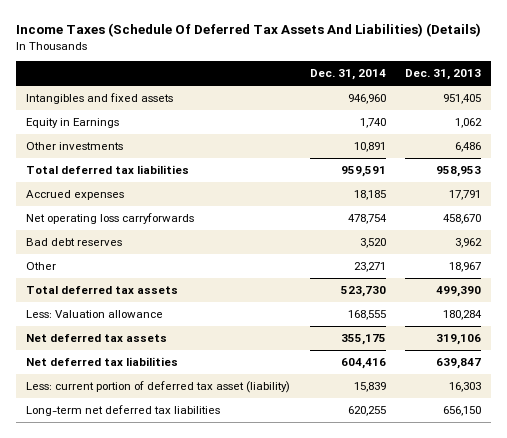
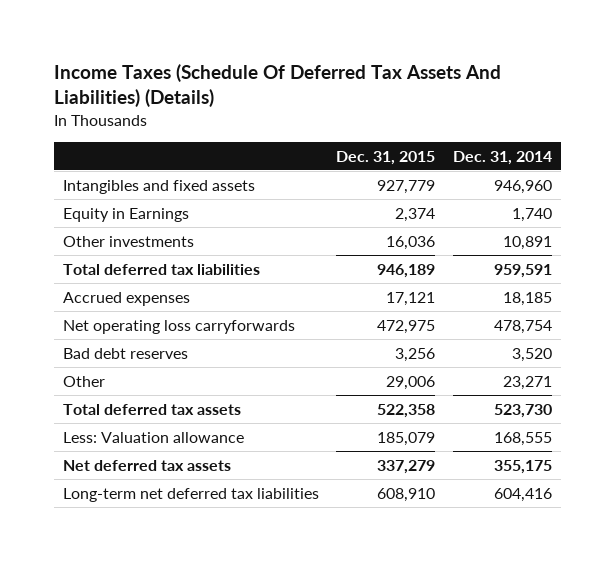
- | Dec. 31, 2014 | Dec. 31, 2013
+ | Dec. 31, 2015 | Dec. 31, 2014
- Net deferred tax liabilities | 604,416 | 639,847
- Less: current portion of deferred tax asset (liability) | 15,839 | 16,303
- Long-term net deferred tax liabilities | 620,255 | 656,150
+ Long-term net deferred tax liabilities | 608,910 | 604,416

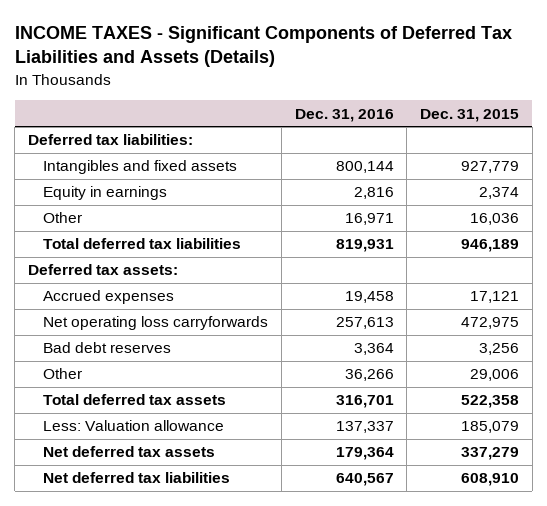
- Income Taxes (Schedule Of Deferred Tax Assets And Liabilities) (Details)
+ INCOME TAXES - Significant Components of Deferred Tax Liabilities and Assets (Details)
- | Dec. 31, 2015 | Dec. 31, 2014
+ | Dec. 31, 2016 | Dec. 31, 2015
+ Deferred tax liabilities:
- Equity in Earnings | 2,374 | 1,740
- Other investments | 16,036 | 10,891
+ Equity in earnings | 2,816 | 2,374
+ Other | 16,971 | 16,036
+ Deferred tax assets:
- Long-term net deferred tax liabilities | 608,910 | 604,416
+ Net deferred tax liabilities | 640,567 | 608,910

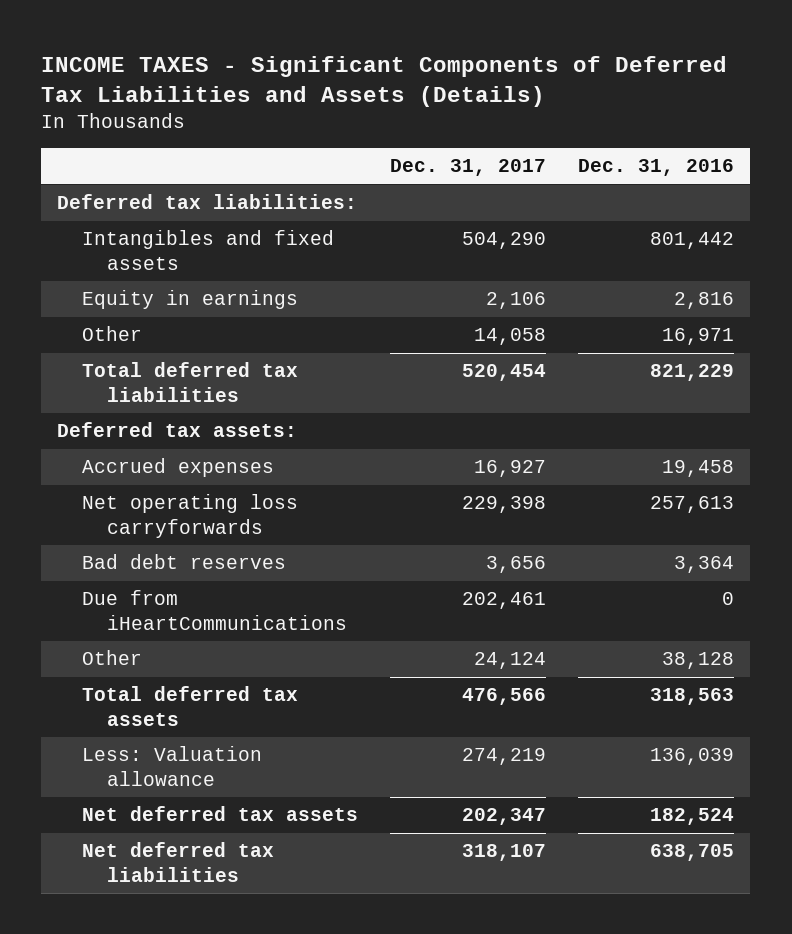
- | Dec. 31, 2016 | Dec. 31, 2015
+ | Dec. 31, 2017 | Dec. 31, 2016
- Intangibles and fixed assets | 800,144 | 927,779
+ Intangibles and fixed assets | 504,290 | 801,442
- Total deferred tax liabilities | 819,931 | 946,189
+ Total deferred tax liabilities | 520,454 | 821,229
- Other | 36,266 | 29,006
- Total deferred tax assets | 316,701 | 522,358
- Less: Valuation allowance | 137,337 | 185,079
- Net deferred tax assets | 179,364 | 337,279
- Net deferred tax liabilities | 640,567 | 608,910
+ Due from iHeartCommunications | 202,461 | 0
+ Other | 24,124 | 38,128
+ Total deferred tax assets | 476,566 | 318,563
+ Less: Valuation allowance | 274,219 | 136,039
+ Net deferred tax assets | 202,347 | 182,524
+ Net deferred tax liabilities | 318,107 | 638,705

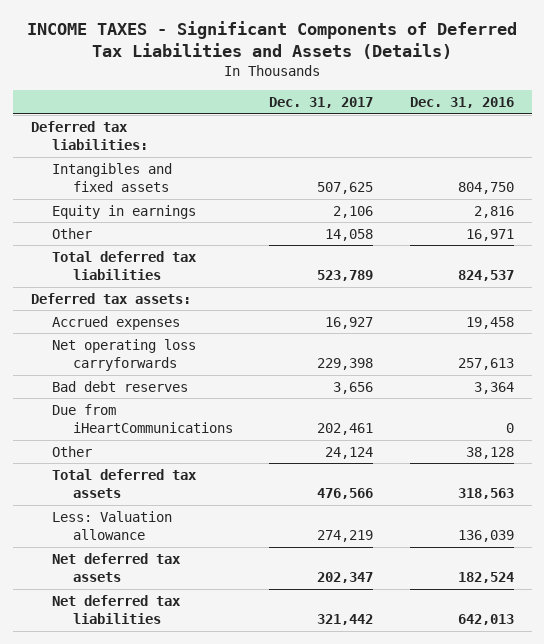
- Intangibles and fixed assets | 504,290 | 801,442
+ Intangibles and fixed assets | 507,625 | 804,750
- Total deferred tax liabilities | 520,454 | 821,229
+ Total deferred tax liabilities | 523,789 | 824,537
- Net deferred tax liabilities | 318,107 | 638,705
+ Net deferred tax liabilities | 321,442 | 642,013

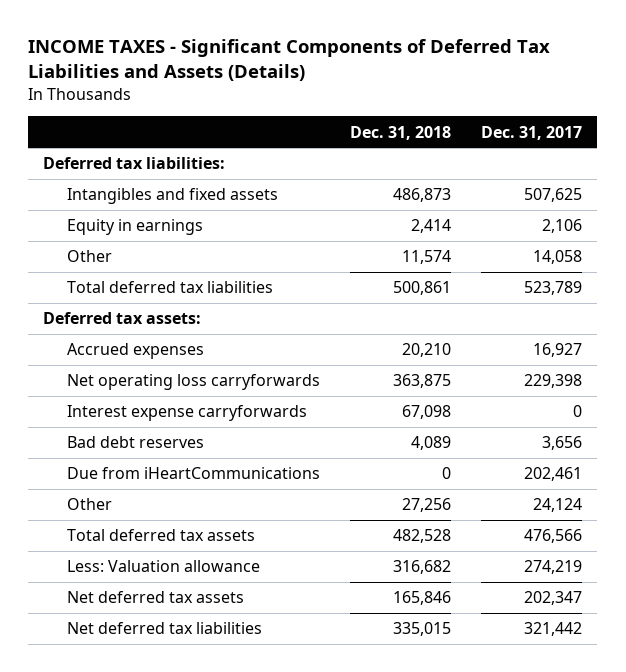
- | Dec. 31, 2017 | Dec. 31, 2016
+ | Dec. 31, 2018 | Dec. 31, 2017
+ Interest expense carryforwards | 67,098 | 0

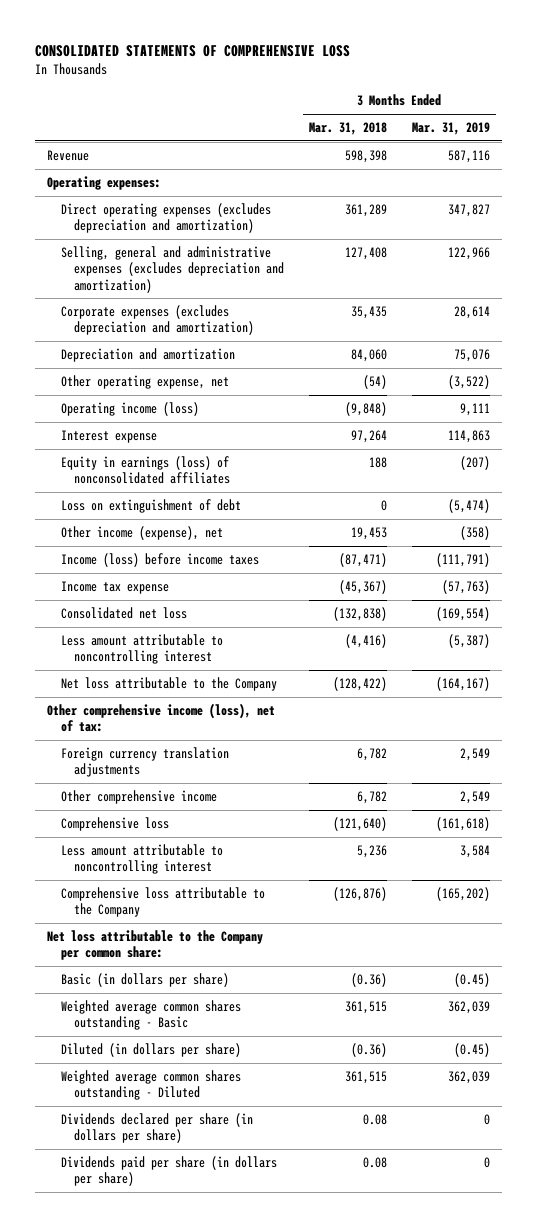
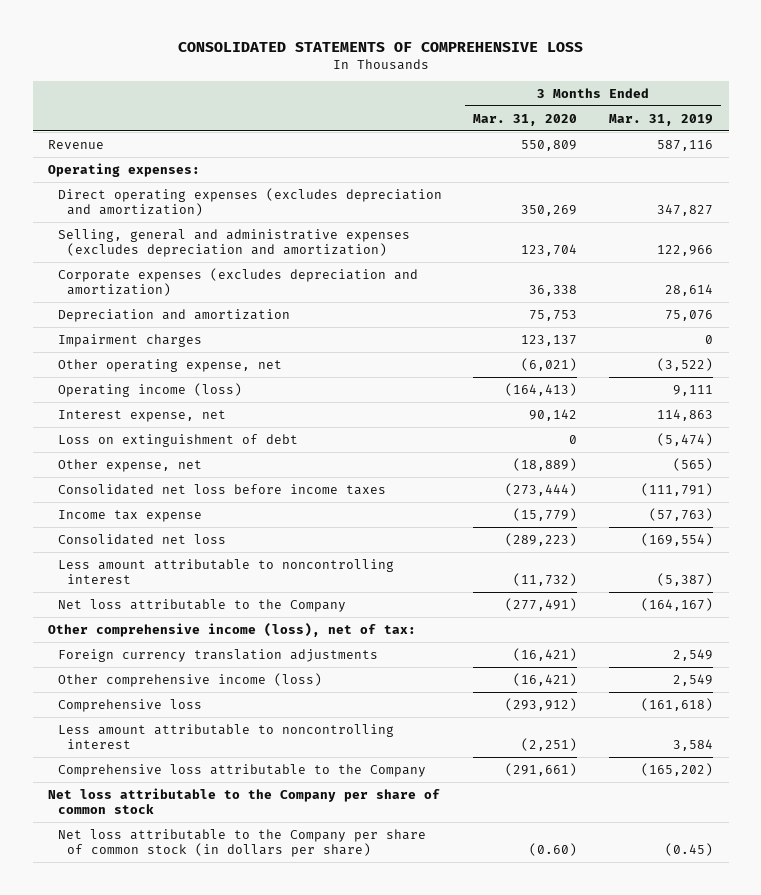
- | 3 Months Ended Mar. 31, 2018 | 3 Months Ended Mar. 31, 2019
+ | 3 Months Ended Mar. 31, 2020 | 3 Months Ended Mar. 31, 2019
+ Impairment charges | 123,137 | 0
- Interest expense | 97,264 | 114,863
- Equity in earnings (loss) of nonconsolidated affiliates | 188 | (207)
+ Interest expense, net | 90,142 | 114,863
- Other income (expense), net | 19,453 | (358)
- Income (loss) before income taxes | (87,471) | (111,791)
+ Other expense, net | (18,889) | (565)
+ Consolidated net loss before income taxes | (273,444) | (111,791)
- Other comprehensive income | 6,782 | 2,549
+ Other comprehensive income (loss) | (16,421) | 2,549
- Net loss attributable to the Company per common share:
- Basic (in dollars per share) | (0.36) | (0.45)
- Weighted average common shares outstanding - Basic | 361,515 | 362,039
- Diluted (in dollars per share) | (0.36) | (0.45)
- Weighted average common shares outstanding - Diluted | 361,515 | 362,039
- Dividends declared per share (in dollars per share) | 0.08 | 0
- Dividends paid per share (in dollars per share) | 0.08 | 0
+ Net loss attributable to the Company per share of common stock
+ Net loss attributable to the Company per share of common stock (in dollars per share) | (0.60) | (0.45)

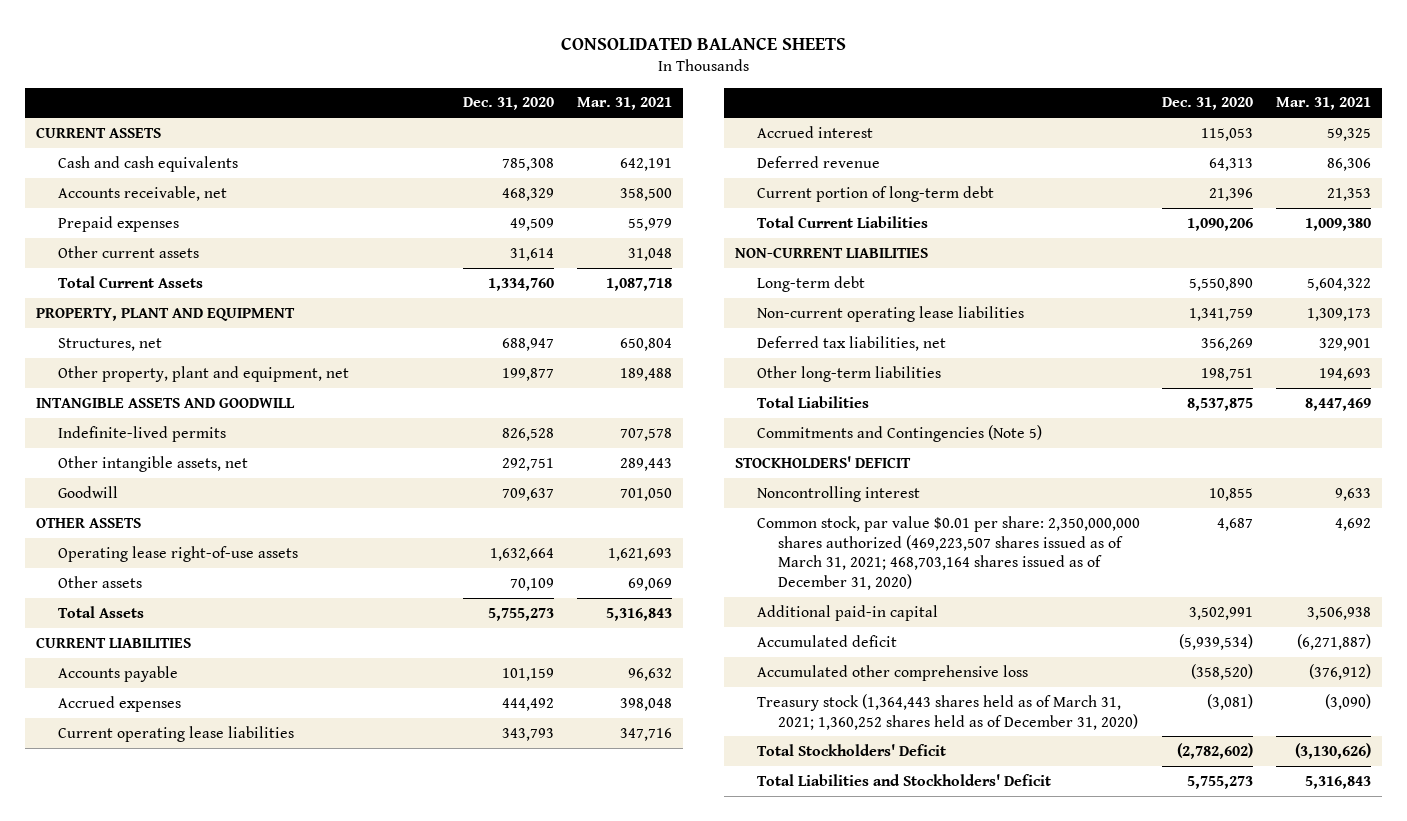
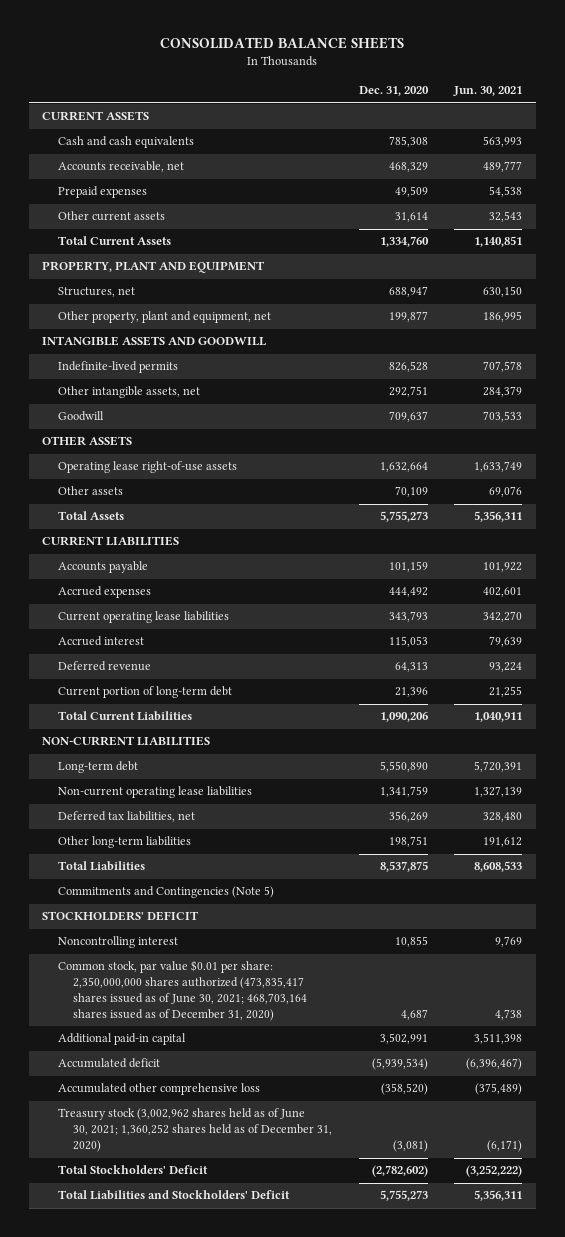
- | Dec. 31, 2020 | Mar. 31, 2021
+ | Dec. 31, 2020 | Jun. 30, 2021
- Common stock, par value $0.01 per share: 2,350,000,000 shares authorized (469,223,507 shares issued as of March 31, 2021; 468,703,164 shares issued as of December 31, 2020) | 4,687 | 4,692
+ Common stock, par value $0.01 per share: 2,350,000,000 shares authorized (473,835,417 shares issued as of June 30, 2021; 468,703,164 shares issued as of December 31, 2020) | 4,687 | 4,738
- Treasury stock (1,364,443 shares held as of March 31, 2021; 1,360,252 shares held as of December 31, 2020) | (3,081) | (3,090)
+ Treasury stock (3,002,962 shares held as of June 30, 2021; 1,360,252 shares held as of December 31, 2020) | (3,081) | (6,171)

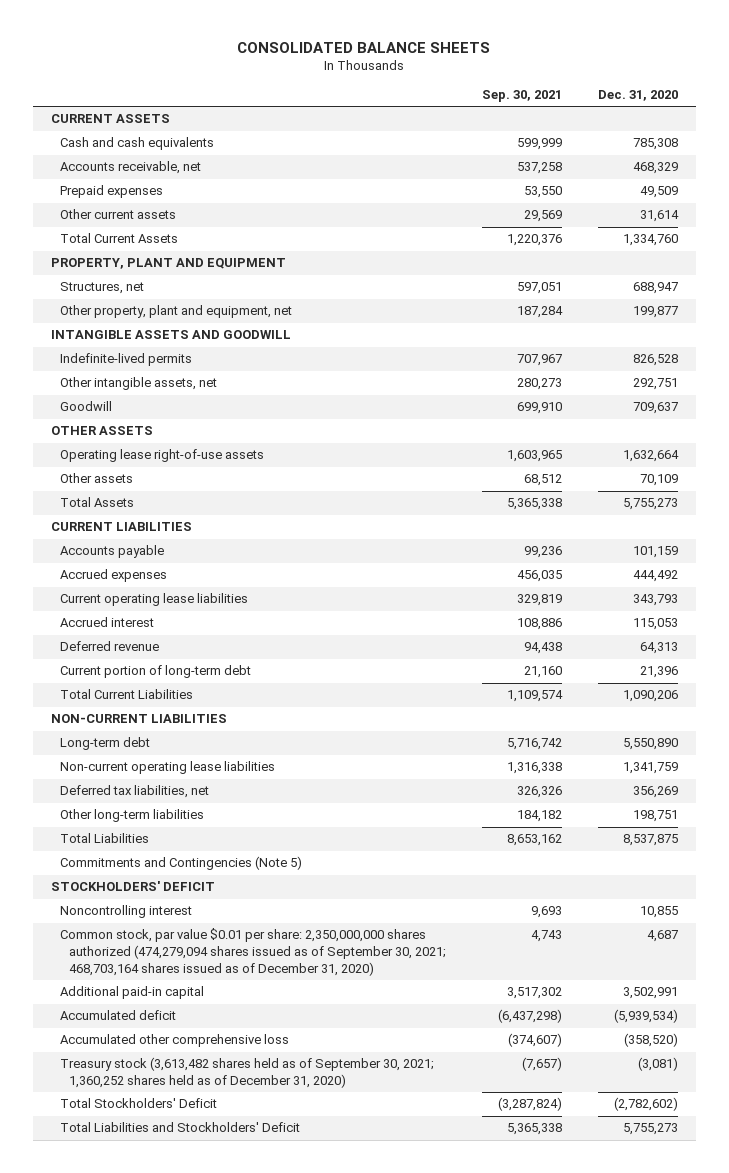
- | Dec. 31, 2020 | Jun. 30, 2021
+ | Sep. 30, 2021 | Dec. 31, 2020
- Common stock, par value $0.01 per share: 2,350,000,000 shares authorized (473,835,417 shares issued as of June 30, 2021; 468,703,164 shares issued as of December 31, 2020) | 4,687 | 4,738
+ Common stock, par value $0.01 per share: 2,350,000,000 shares authorized (474,279,094 shares issued as of September 30, 2021; 468,703,164 shares issued as of December 31, 2020) | 4,743 | 4,687
- Treasury stock (3,002,962 shares held as of June 30, 2021; 1,360,252 shares held as of December 31, 2020) | (3,081) | (6,171)
+ Treasury stock (3,613,482 shares held as of September 30, 2021; 1,360,252 shares held as of December 31, 2020) | (7,657) | (3,081)

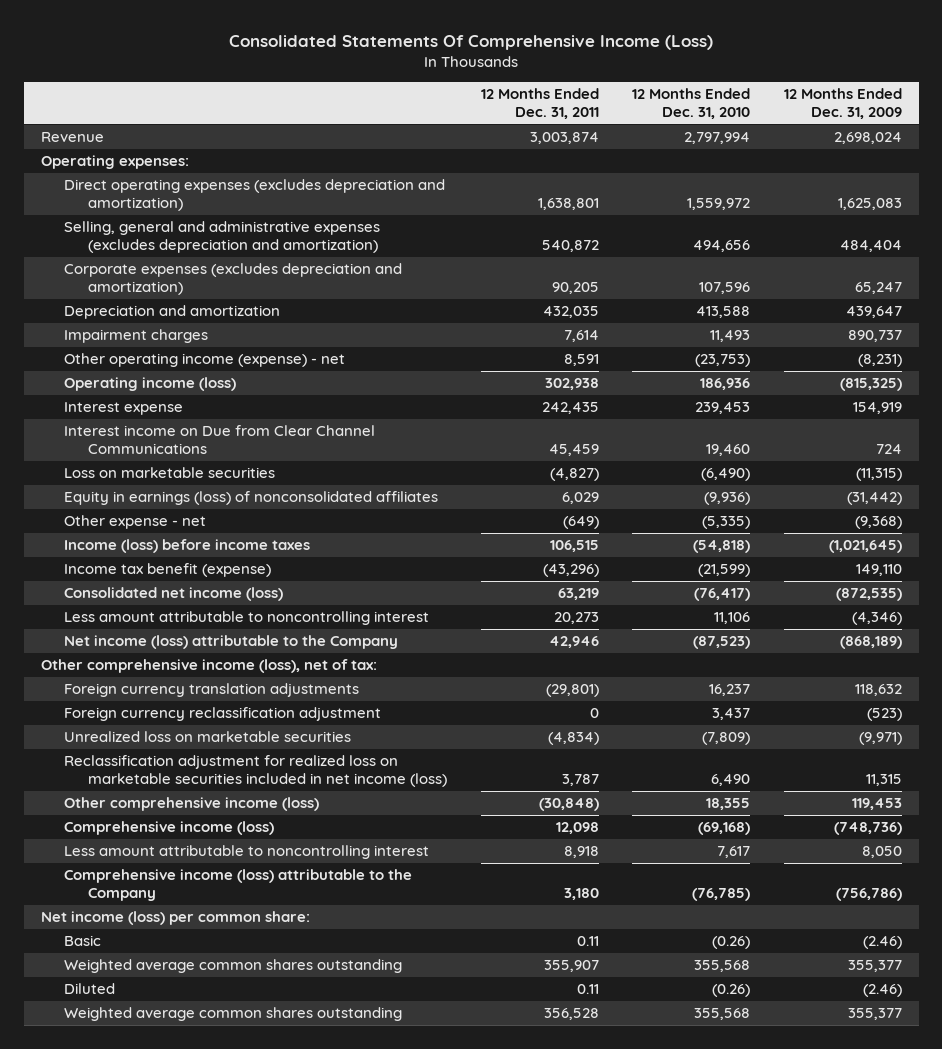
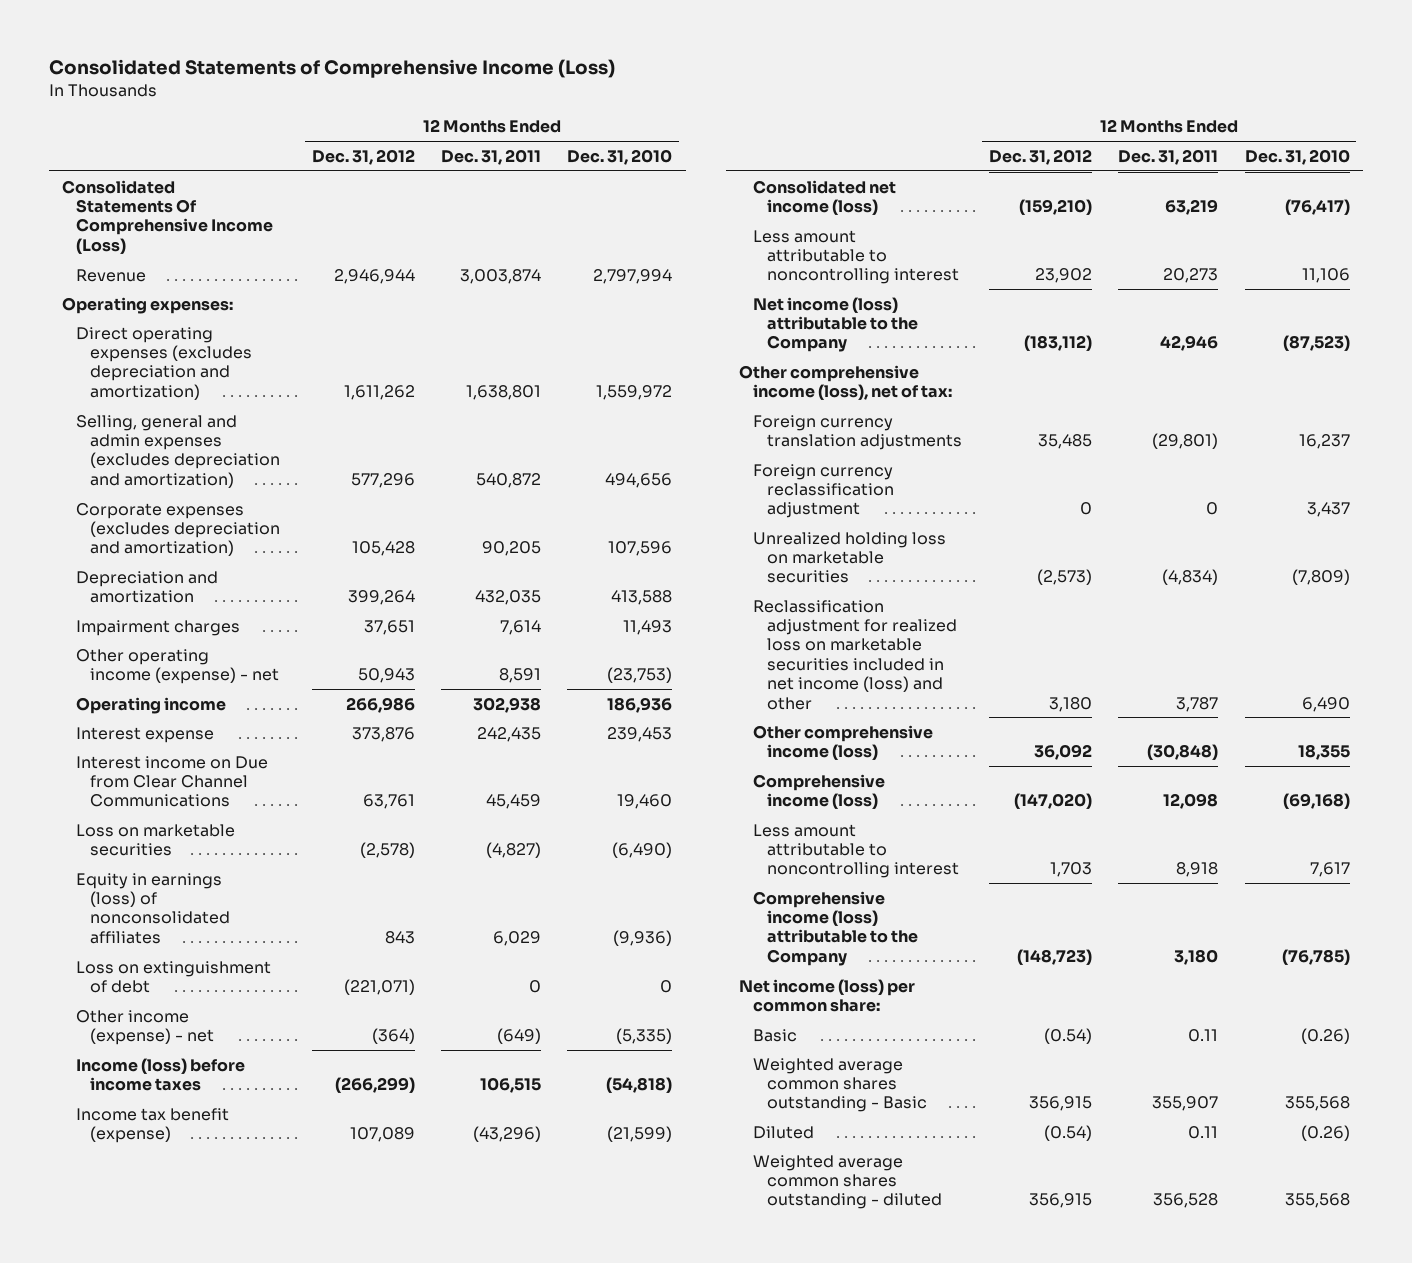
- Consolidated Statements Of Comprehensive Income (Loss)
+ Consolidated Statements of Comprehensive Income (Loss)
- | 12 Months Ended Dec. 31, 2011 | 12 Months Ended Dec. 31, 2010 | 12 Months Ended Dec. 31, 2009
+ | 12 Months Ended Dec. 31, 2012 | 12 Months Ended Dec. 31, 2011 | 12 Months Ended Dec. 31, 2010
+ Consolidated Statements Of Comprehensive Income (Loss)
- Selling, general and administrative expenses (excludes depreciation and amortization) | 540,872 | 494,656 | 484,404
+ Selling, general and admin expenses (excludes depreciation and amortization) | 577,296 | 540,872 | 494,656
- Operating income (loss) | 302,938 | 186,936 | (815,325)
+ Operating income | 266,986 | 302,938 | 186,936
- Other expense - net | (649) | (5,335) | (9,368)
+ Loss on extinguishment of debt | (221,071) | 0 | 0
+ Other income (expense) - net | (364) | (649) | (5,335)
- Unrealized loss on marketable securities | (4,834) | (7,809) | (9,971)
- Reclassification adjustment for realized loss on marketable securities included in net income (loss) | 3,787 | 6,490 | 11,315
+ Unrealized holding loss on marketable securities | (2,573) | (4,834) | (7,809)
+ Reclassification adjustment for realized loss on marketable securities included in net income (loss) and other | 3,180 | 3,787 | 6,490
- Weighted average common shares outstanding | 355,907 | 355,568 | 355,377
+ Weighted average common shares outstanding - Basic | 356,915 | 355,907 | 355,568
- Weighted average common shares outstanding | 356,528 | 355,568 | 355,377
+ Weighted average common shares outstanding - diluted | 356,915 | 356,528 | 355,568

